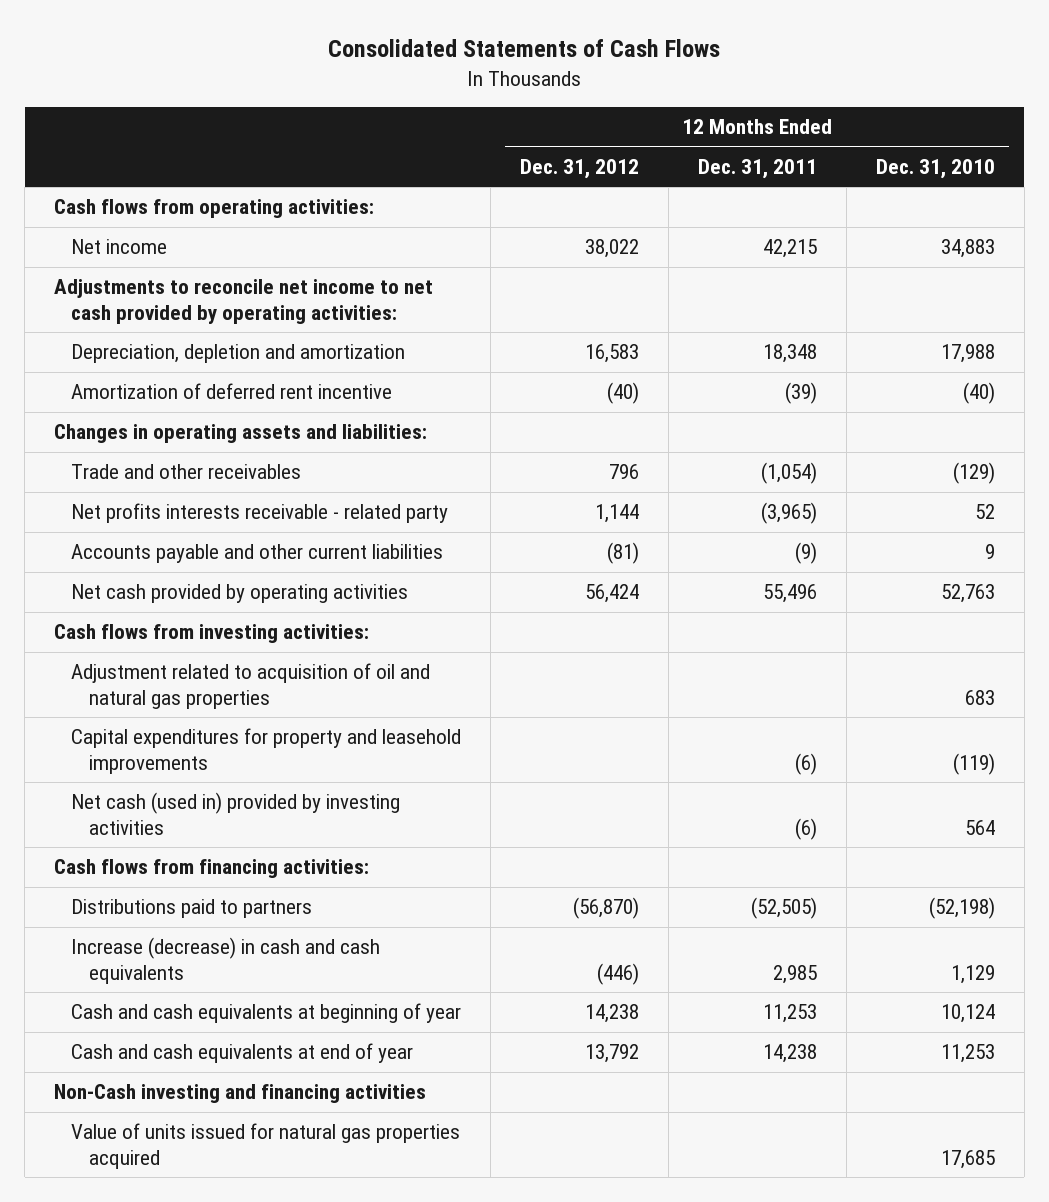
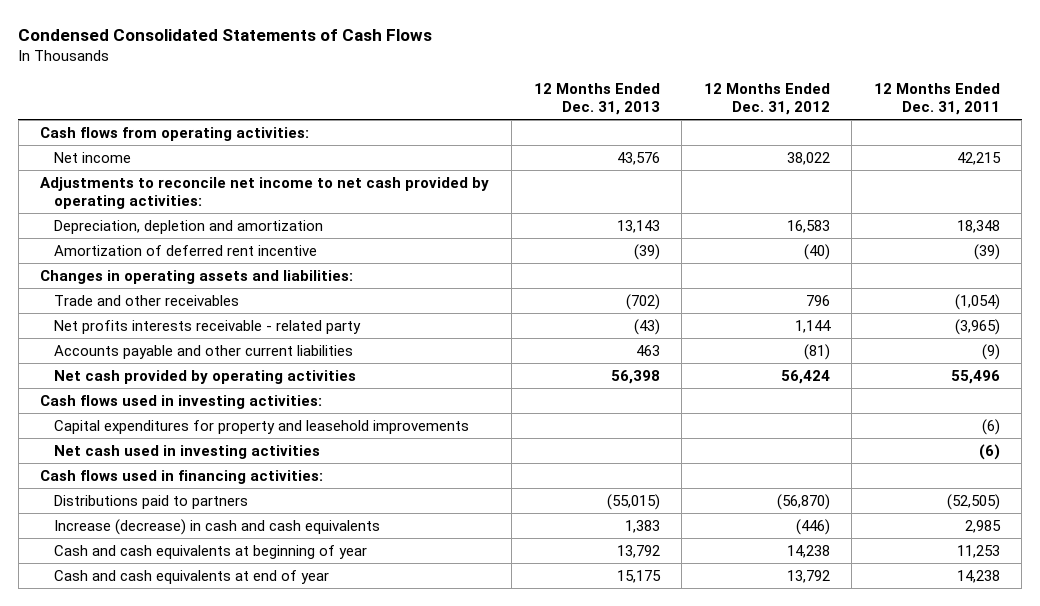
- Consolidated Statements of Cash Flows
+ Condensed Consolidated Statements of Cash Flows
- | 12 Months Ended Dec. 31, 2012 | 12 Months Ended Dec. 31, 2011 | 12 Months Ended Dec. 31, 2010
+ | 12 Months Ended Dec. 31, 2013 | 12 Months Ended Dec. 31, 2012 | 12 Months Ended Dec. 31, 2011
- Cash flows from investing activities:
- Adjustment related to acquisition of oil and natural gas properties | | | 683
+ Cash flows used in investing activities:
- Net cash (used in) provided by investing activities | | (6) | 564
- Cash flows from financing activities:
+ Net cash used in investing activities | | | (6)
+ Cash flows used in financing activities:
- Non-Cash investing and financing activities
- Value of units issued for natural gas properties acquired | | | 17,685

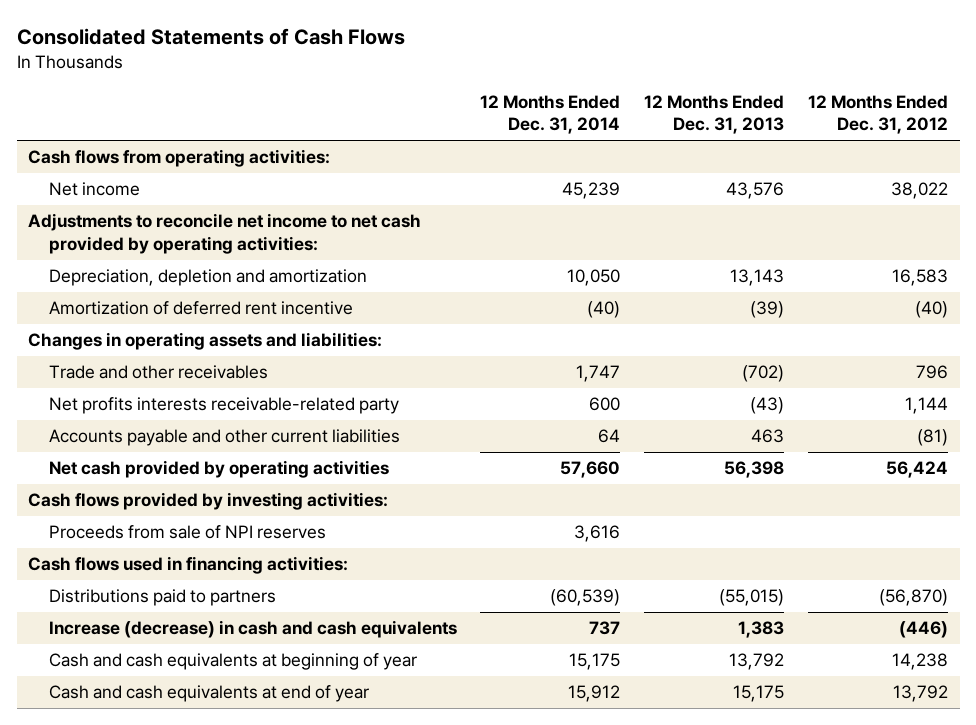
- Condensed Consolidated Statements of Cash Flows
+ Consolidated Statements of Cash Flows
- | 12 Months Ended Dec. 31, 2013 | 12 Months Ended Dec. 31, 2012 | 12 Months Ended Dec. 31, 2011
+ | 12 Months Ended Dec. 31, 2014 | 12 Months Ended Dec. 31, 2013 | 12 Months Ended Dec. 31, 2012
- Net profits interests receivable - related party | (43) | 1,144 | (3,965)
+ Net profits interests receivable-related party | 600 | (43) | 1,144
- Cash flows used in investing activities:
- Capital expenditures for property and leasehold improvements | | | (6)
- Net cash used in investing activities | | | (6)
+ Cash flows provided by investing activities:
+ Proceeds from sale of NPI reserves | 3,616 | |

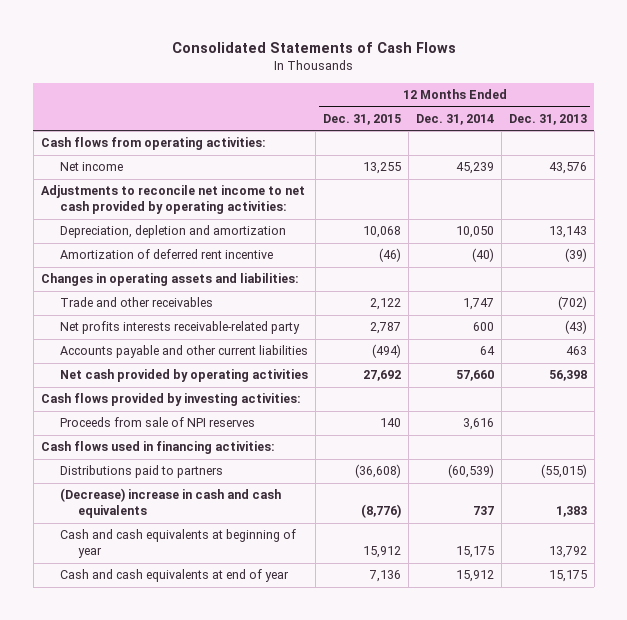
- | 12 Months Ended Dec. 31, 2014 | 12 Months Ended Dec. 31, 2013 | 12 Months Ended Dec. 31, 2012
+ | 12 Months Ended Dec. 31, 2015 | 12 Months Ended Dec. 31, 2014 | 12 Months Ended Dec. 31, 2013
- Increase (decrease) in cash and cash equivalents | 737 | 1,383 | (446)
+ (Decrease) increase in cash and cash equivalents | (8,776) | 737 | 1,383

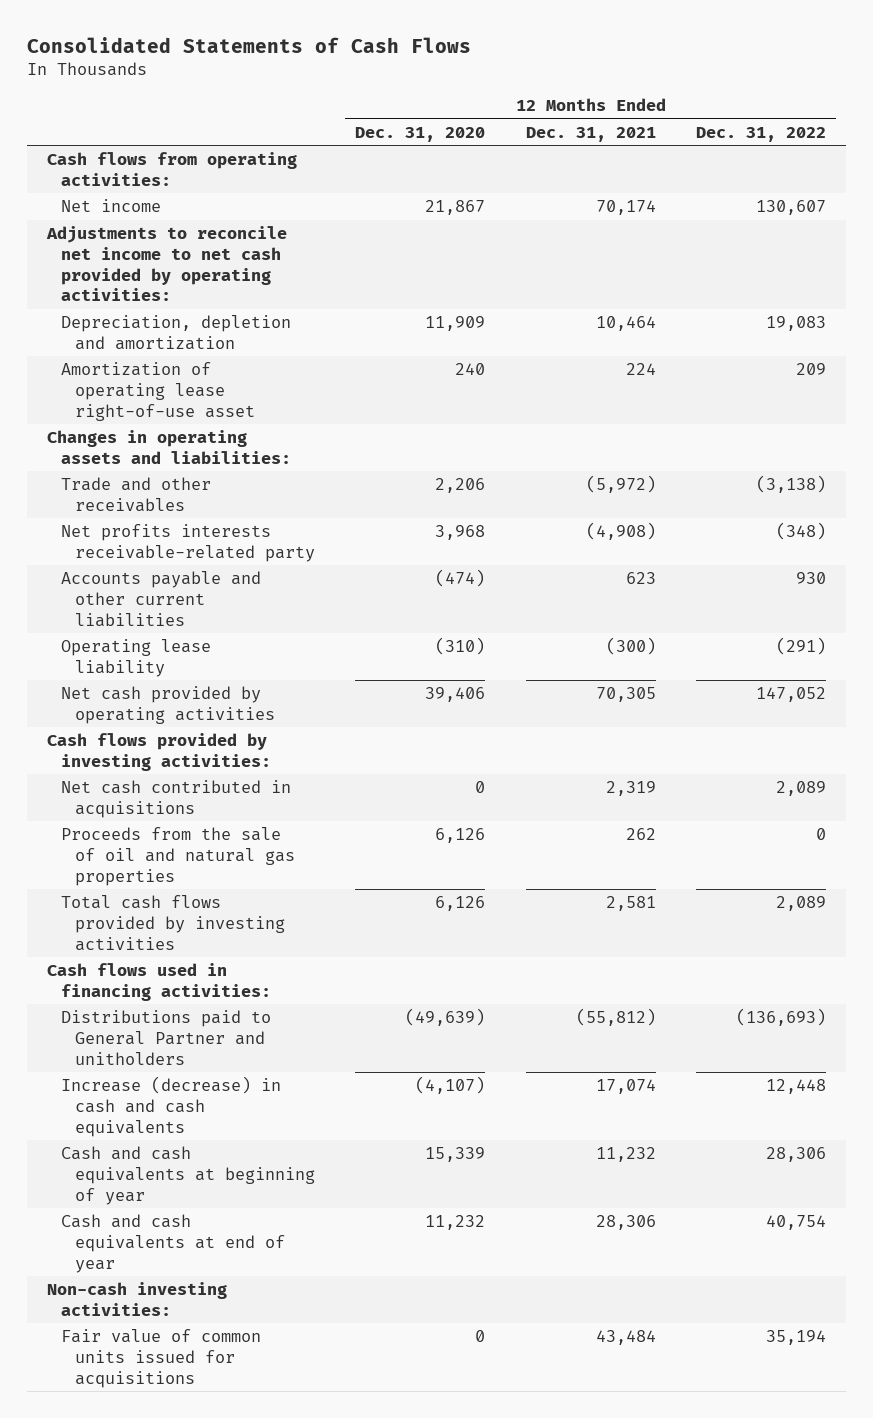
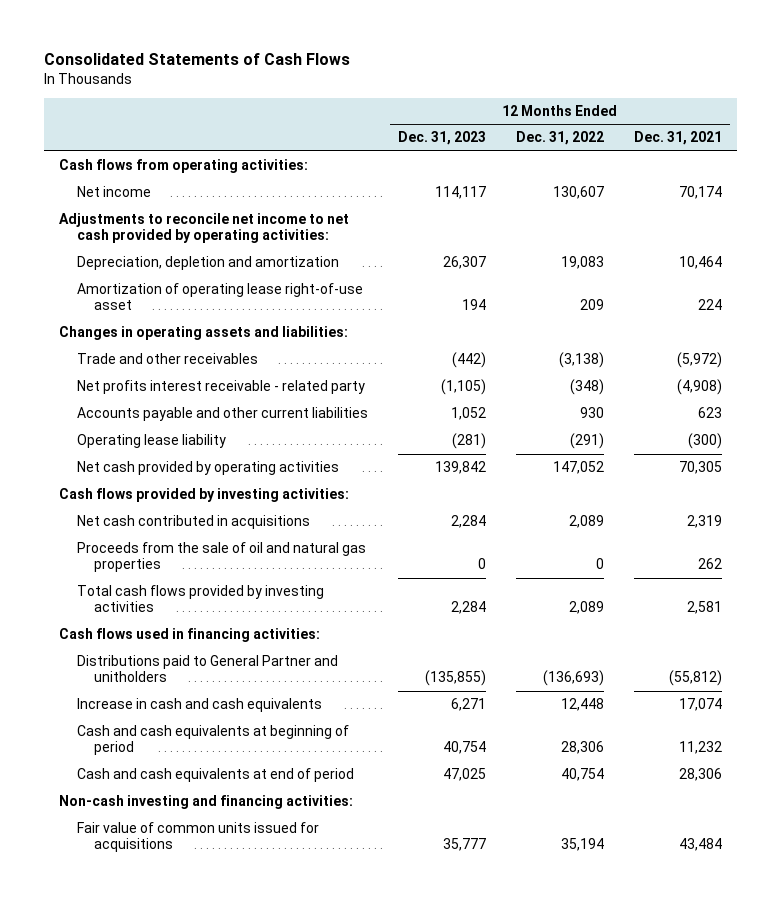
- | 12 Months Ended Dec. 31, 2020 | 12 Months Ended Dec. 31, 2021 | 12 Months Ended Dec. 31, 2022
+ | 12 Months Ended Dec. 31, 2023 | 12 Months Ended Dec. 31, 2022 | 12 Months Ended Dec. 31, 2021
- Net profits interests receivable-related party | 3,968 | (4,908) | (348)
+ Net profits interest receivable - related party | (1,105) | (348) | (4,908)
- Increase (decrease) in cash and cash equivalents | (4,107) | 17,074 | 12,448
- Cash and cash equivalents at beginning of year | 15,339 | 11,232 | 28,306
- Cash and cash equivalents at end of year | 11,232 | 28,306 | 40,754
- Non-cash investing activities:
+ Increase in cash and cash equivalents | 6,271 | 12,448 | 17,074
+ Cash and cash equivalents at beginning of period | 40,754 | 28,306 | 11,232
+ Cash and cash equivalents at end of period | 47,025 | 40,754 | 28,306
+ Non-cash investing and financing activities:

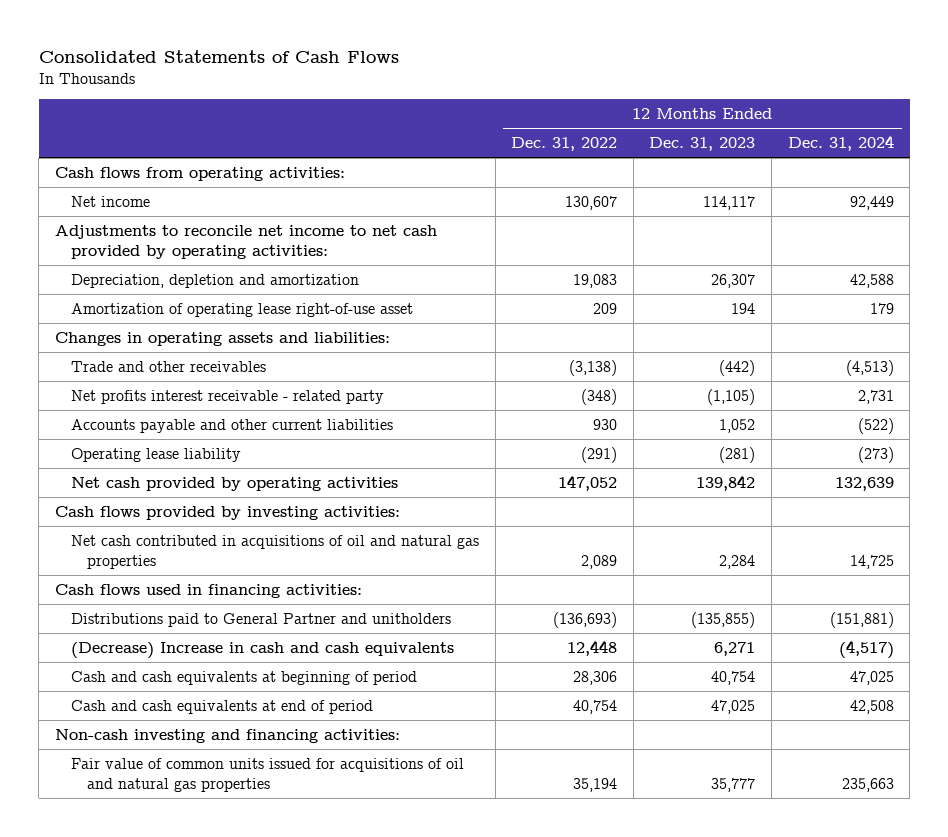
- | 12 Months Ended Dec. 31, 2023 | 12 Months Ended Dec. 31, 2022 | 12 Months Ended Dec. 31, 2021
+ | 12 Months Ended Dec. 31, 2022 | 12 Months Ended Dec. 31, 2023 | 12 Months Ended Dec. 31, 2024
- Net cash contributed in acquisitions | 2,284 | 2,089 | 2,319
- Proceeds from the sale of oil and natural gas properties | 0 | 0 | 262
- Total cash flows provided by investing activities | 2,284 | 2,089 | 2,581
+ Net cash contributed in acquisitions of oil and natural gas properties | 2,089 | 2,284 | 14,725
- Increase in cash and cash equivalents | 6,271 | 12,448 | 17,074
+ (Decrease) Increase in cash and cash equivalents | 12,448 | 6,271 | (4,517)
- Fair value of common units issued for acquisitions | 35,777 | 35,194 | 43,484
+ Fair value of common units issued for acquisitions of oil and natural gas properties | 35,194 | 35,777 | 235,663

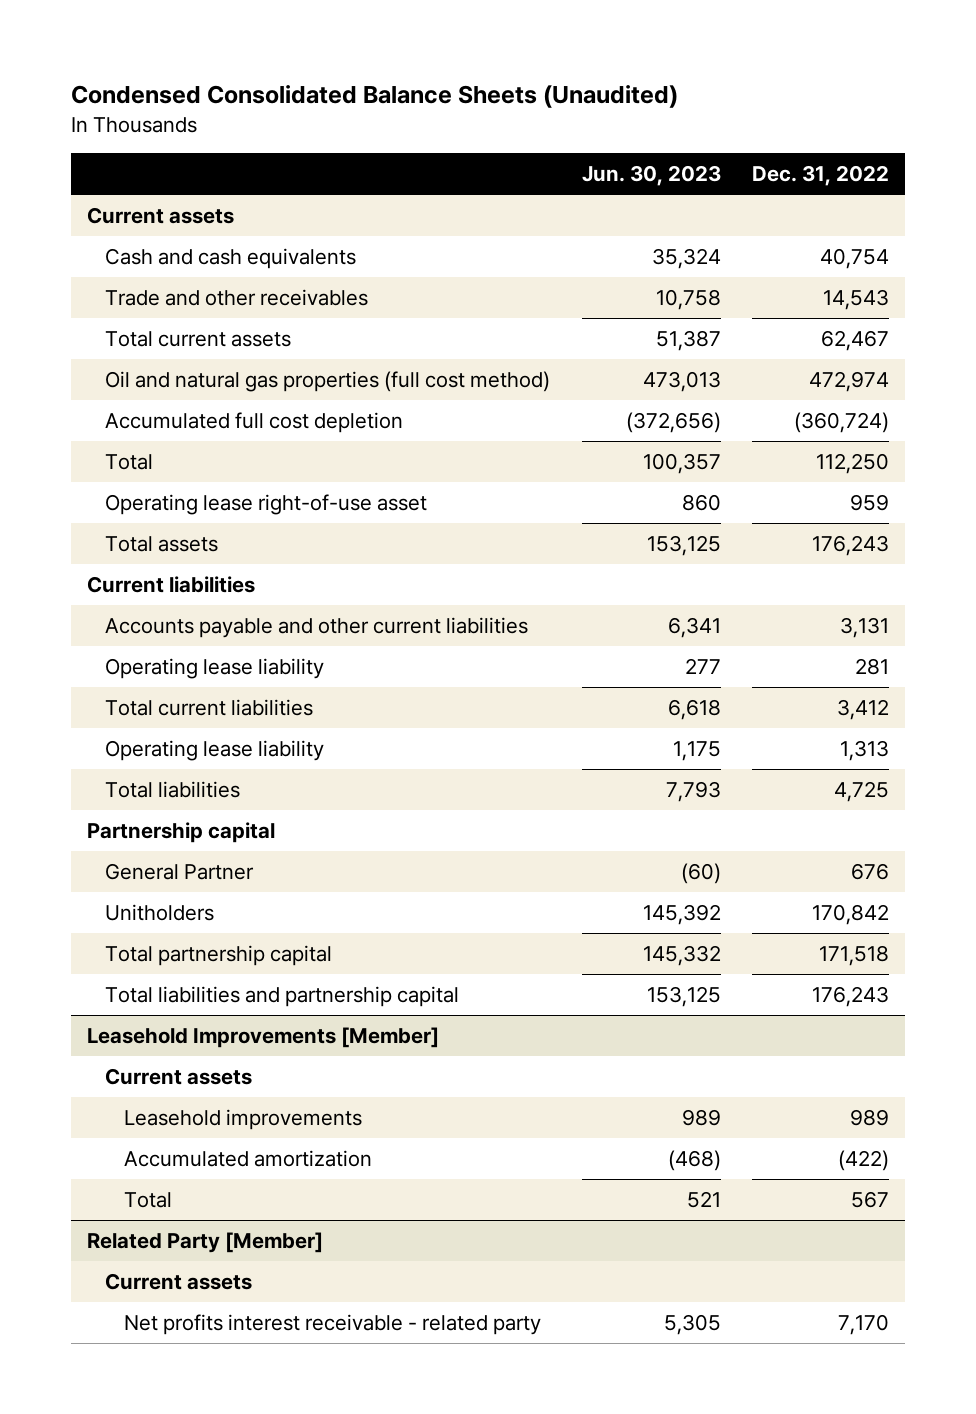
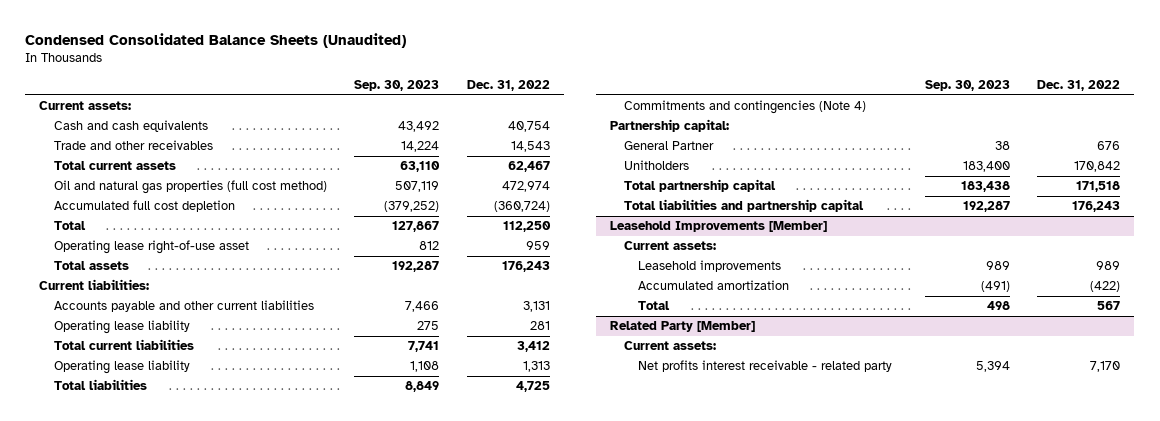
- | Jun. 30, 2023 | Dec. 31, 2022
+ | Sep. 30, 2023 | Dec. 31, 2022
- Current assets
+ Current assets:
- Current liabilities
+ Current liabilities:
- Partnership capital
+ Commitments and contingencies (Note 4)
+ Partnership capital:
@ Leasehold Improvements [Member]
- Current assets
+ Current assets:
@ Related Party [Member]
- Current assets
+ Current assets:

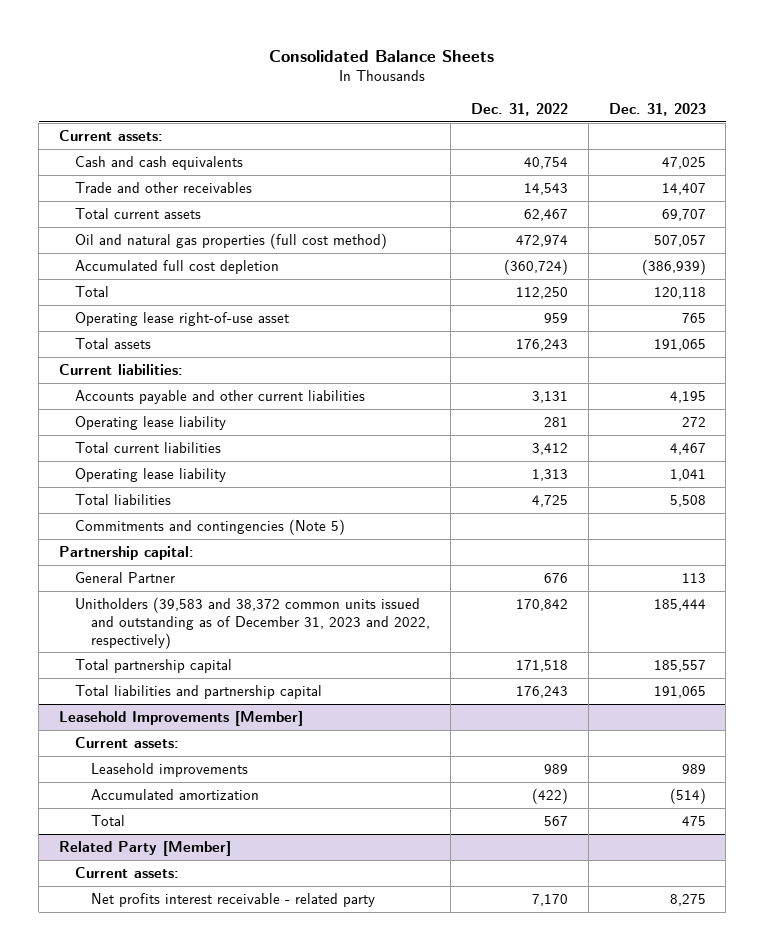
- Condensed Consolidated Balance Sheets (Unaudited)
+ Consolidated Balance Sheets
- | Sep. 30, 2023 | Dec. 31, 2022
+ | Dec. 31, 2022 | Dec. 31, 2023
- Commitments and contingencies (Note 4)
+ Commitments and contingencies (Note 5)
- Unitholders | 183,400 | 170,842
+ Unitholders (39,583 and 38,372 common units issued and outstanding as of December 31, 2023 and 2022, respectively) | 170,842 | 185,444

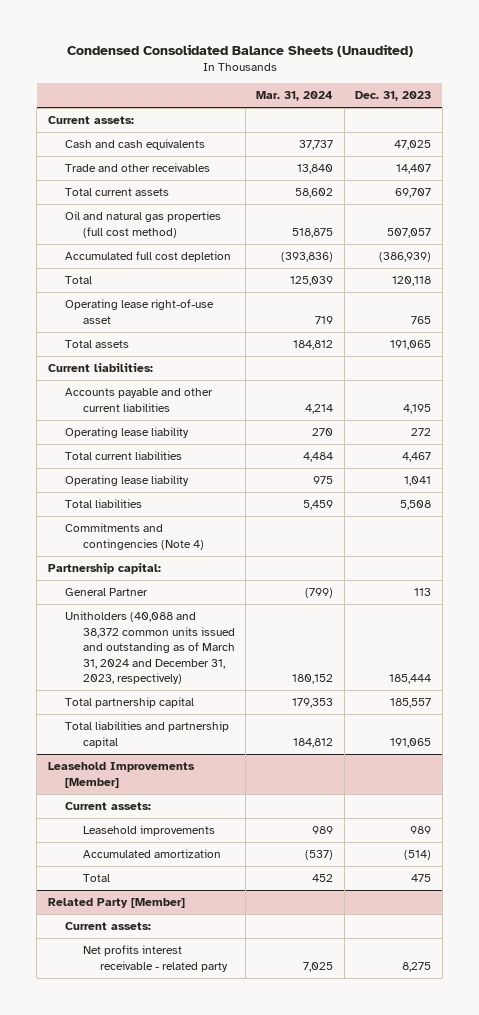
- Consolidated Balance Sheets
+ Condensed Consolidated Balance Sheets (Unaudited)
- | Dec. 31, 2022 | Dec. 31, 2023
+ | Mar. 31, 2024 | Dec. 31, 2023
- Commitments and contingencies (Note 5)
+ Commitments and contingencies (Note 4)
- Unitholders (39,583 and 38,372 common units issued and outstanding as of December 31, 2023 and 2022, respectively) | 170,842 | 185,444
+ Unitholders (40,088 and 38,372 common units issued and outstanding as of March 31, 2024 and December 31, 2023, respectively) | 180,152 | 185,444

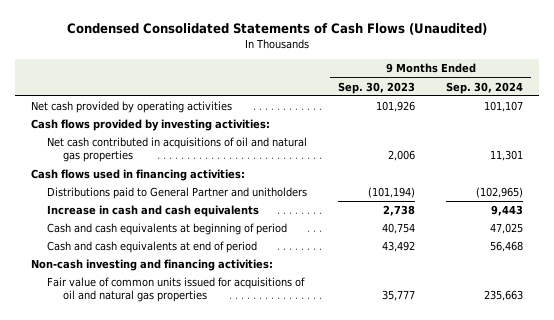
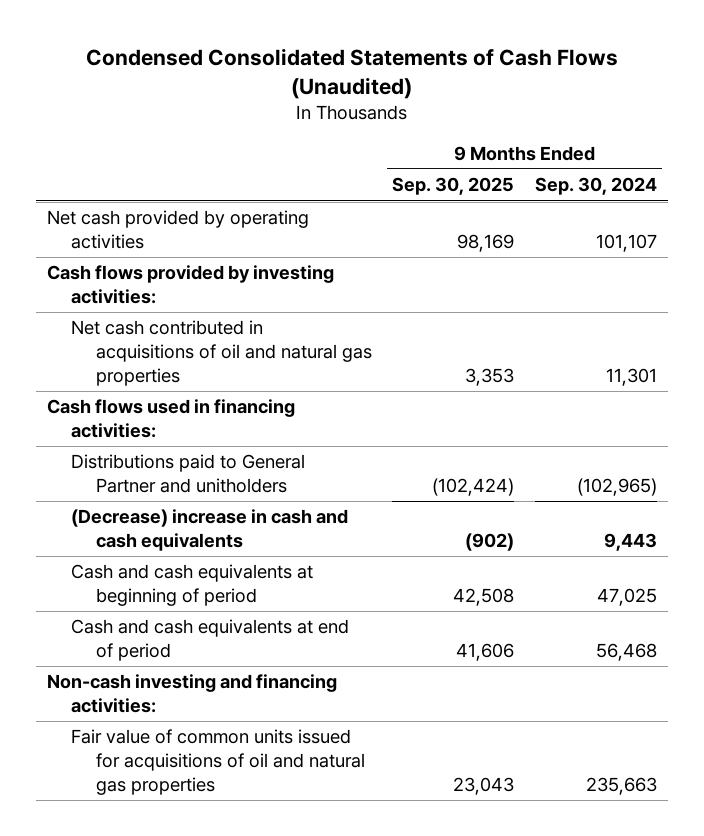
- | 9 Months Ended Sep. 30, 2023 | 9 Months Ended Sep. 30, 2024
+ | 9 Months Ended Sep. 30, 2025 | 9 Months Ended Sep. 30, 2024
- Increase in cash and cash equivalents | 2,738 | 9,443
+ (Decrease) increase in cash and cash equivalents | (902) | 9,443

